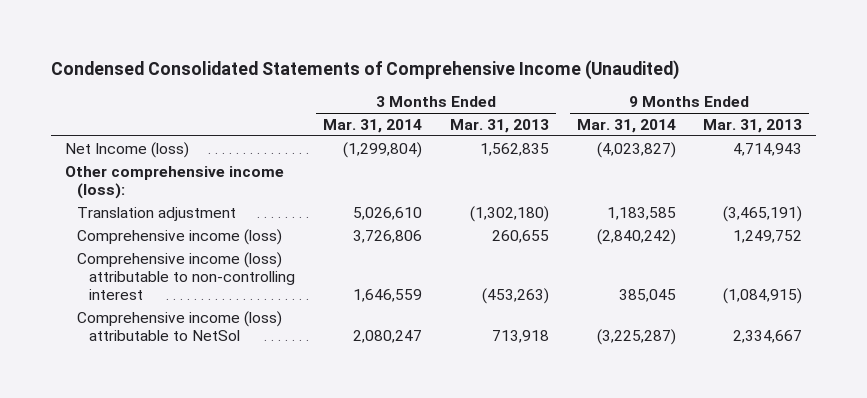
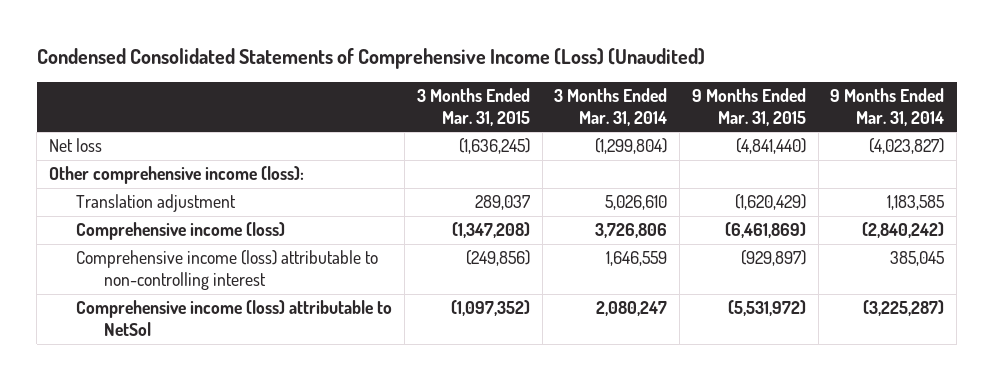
- Condensed Consolidated Statements of Comprehensive Income (Unaudited)
+ Condensed Consolidated Statements of Comprehensive Income (Loss) (Unaudited)
- | 3 Months Ended Mar. 31, 2014 | 3 Months Ended Mar. 31, 2013 | 9 Months Ended Mar. 31, 2014 | 9 Months Ended Mar. 31, 2013
+ | 3 Months Ended Mar. 31, 2015 | 3 Months Ended Mar. 31, 2014 | 9 Months Ended Mar. 31, 2015 | 9 Months Ended Mar. 31, 2014
- Net Income (loss) | (1,299,804) | 1,562,835 | (4,023,827) | 4,714,943
+ Net loss | (1,636,245) | (1,299,804) | (4,841,440) | (4,023,827)

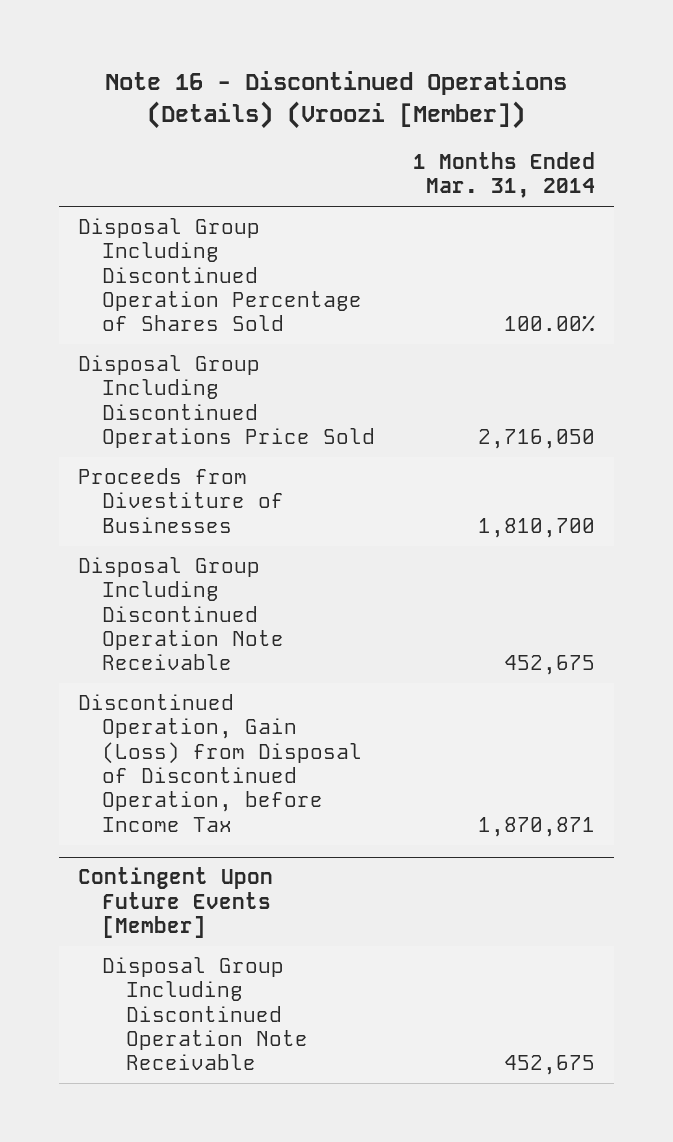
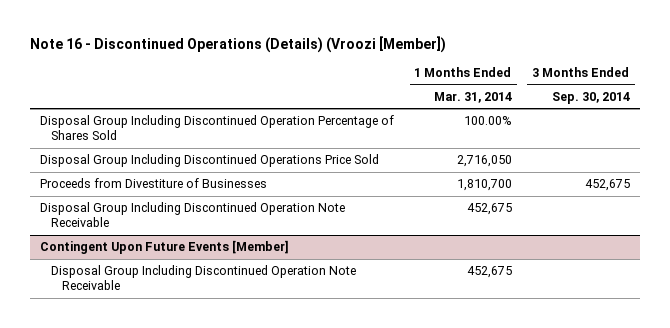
- | 1 Months Ended Mar. 31, 2014
+ | 1 Months Ended Mar. 31, 2014 | 3 Months Ended Sep. 30, 2014
- Discontinued Operation, Gain (Loss) from Disposal of Discontinued Operation, before Income Tax | 1,870,871

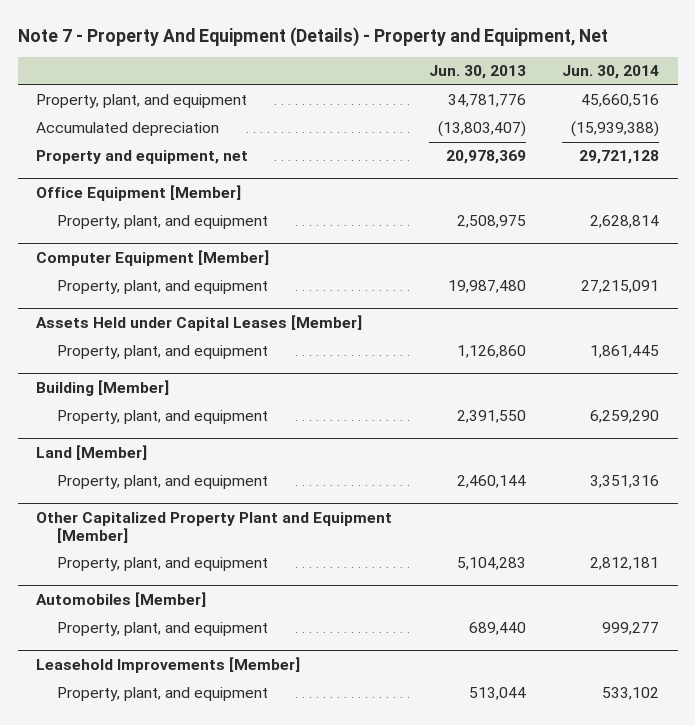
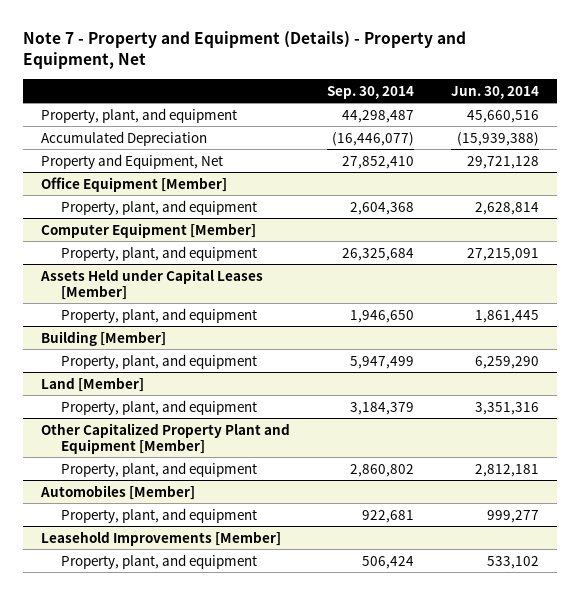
- Note 7 - Property And Equipment (Details) - Property and Equipment, Net
+ Note 7 - Property and Equipment (Details) - Property and Equipment, Net
- | Jun. 30, 2013 | Jun. 30, 2014
+ | Sep. 30, 2014 | Jun. 30, 2014
- Accumulated depreciation | (13,803,407) | (15,939,388)
- Property and equipment, net | 20,978,369 | 29,721,128
+ Accumulated Depreciation | (16,446,077) | (15,939,388)
+ Property and Equipment, Net | 27,852,410 | 29,721,128

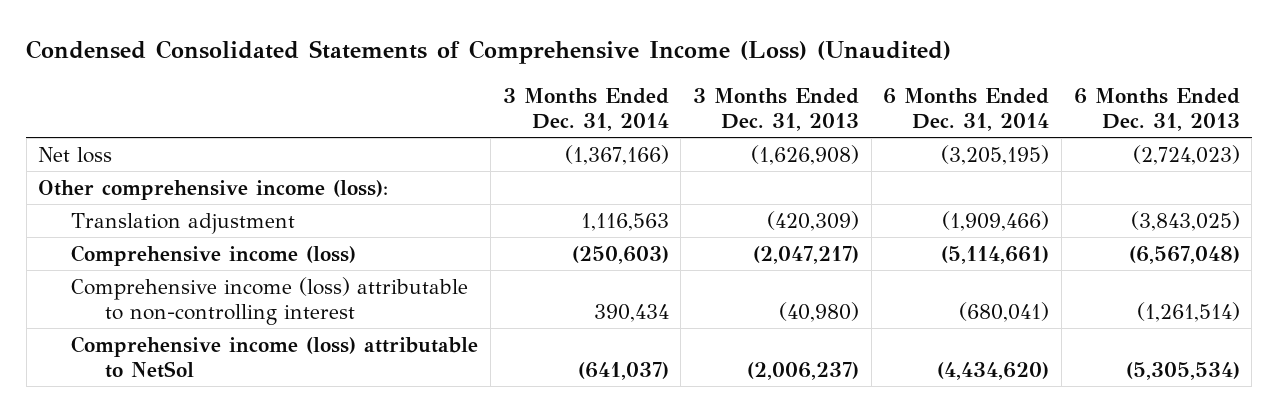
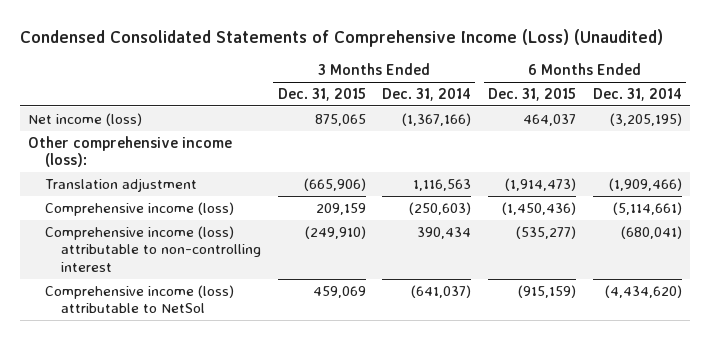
- | 3 Months Ended Dec. 31, 2014 | 3 Months Ended Dec. 31, 2013 | 6 Months Ended Dec. 31, 2014 | 6 Months Ended Dec. 31, 2013
+ | 3 Months Ended Dec. 31, 2015 | 3 Months Ended Dec. 31, 2014 | 6 Months Ended Dec. 31, 2015 | 6 Months Ended Dec. 31, 2014
- Net loss | (1,367,166) | (1,626,908) | (3,205,195) | (2,724,023)
+ Net income (loss) | 875,065 | (1,367,166) | 464,037 | (3,205,195)

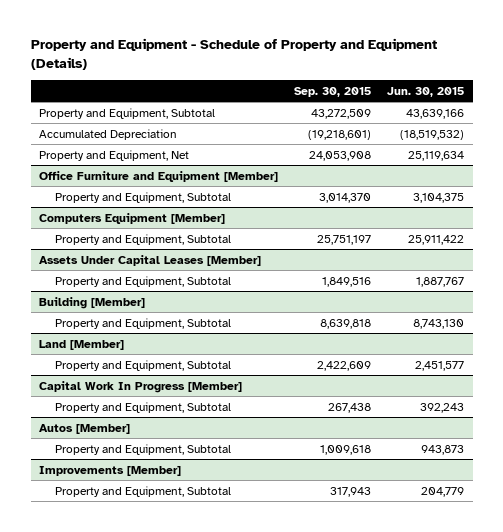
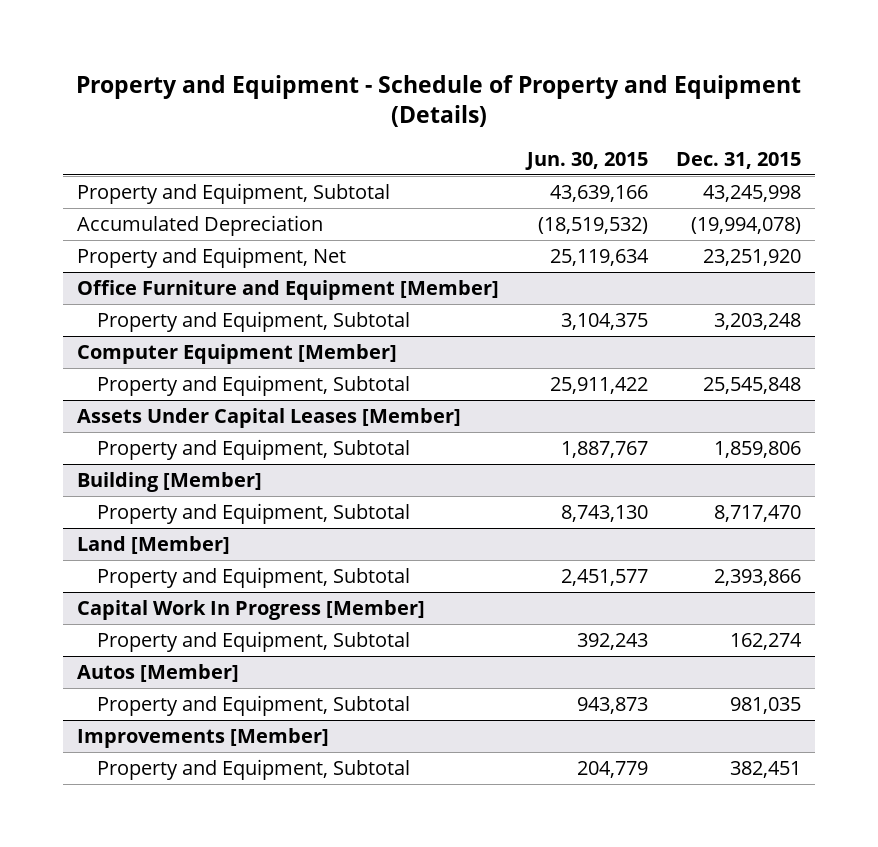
- | Sep. 30, 2015 | Jun. 30, 2015
+ | Jun. 30, 2015 | Dec. 31, 2015
- Computers Equipment [Member]
+ Computer Equipment [Member]

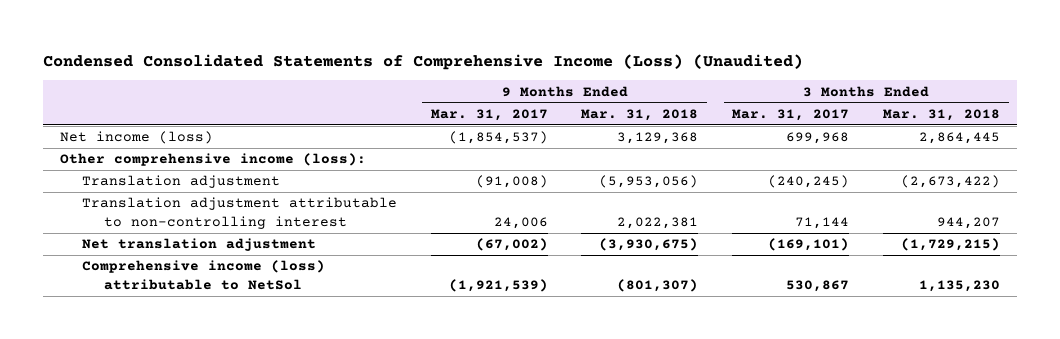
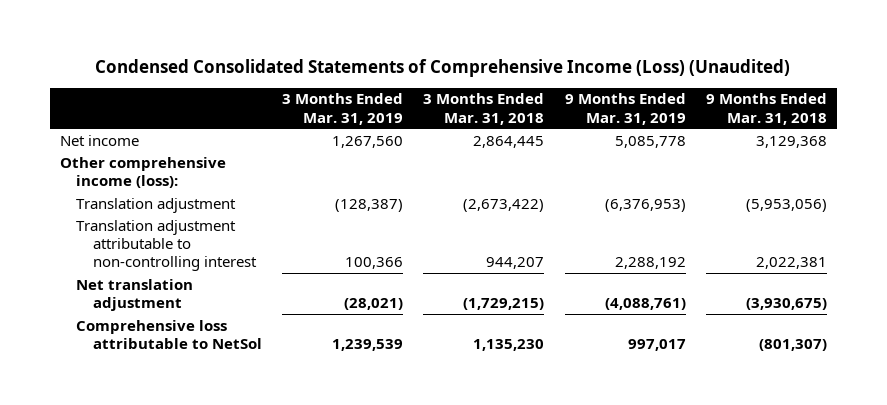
- | 9 Months Ended Mar. 31, 2017 | 9 Months Ended Mar. 31, 2018 | 3 Months Ended Mar. 31, 2017 | 3 Months Ended Mar. 31, 2018
+ | 3 Months Ended Mar. 31, 2019 | 3 Months Ended Mar. 31, 2018 | 9 Months Ended Mar. 31, 2019 | 9 Months Ended Mar. 31, 2018
- Net income (loss) | (1,854,537) | 3,129,368 | 699,968 | 2,864,445
+ Net income | 1,267,560 | 2,864,445 | 5,085,778 | 3,129,368
- Comprehensive income (loss) attributable to NetSol | (1,921,539) | (801,307) | 530,867 | 1,135,230
+ Comprehensive loss attributable to NetSol | 1,239,539 | 1,135,230 | 997,017 | (801,307)

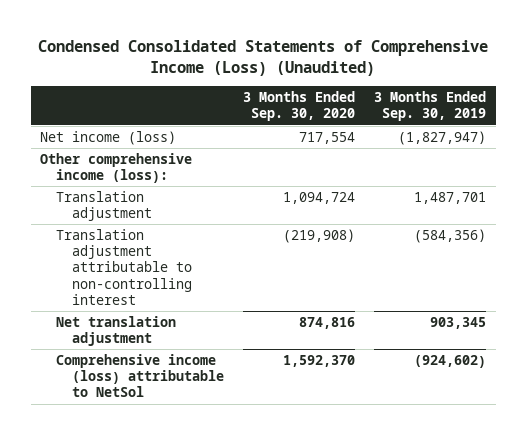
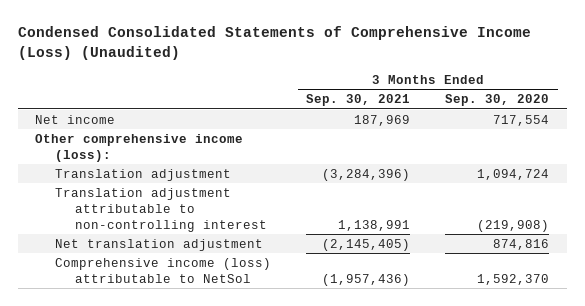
- | 3 Months Ended Sep. 30, 2020 | 3 Months Ended Sep. 30, 2019
+ | 3 Months Ended Sep. 30, 2021 | 3 Months Ended Sep. 30, 2020
- Net income (loss) | 717,554 | (1,827,947)
+ Net income | 187,969 | 717,554

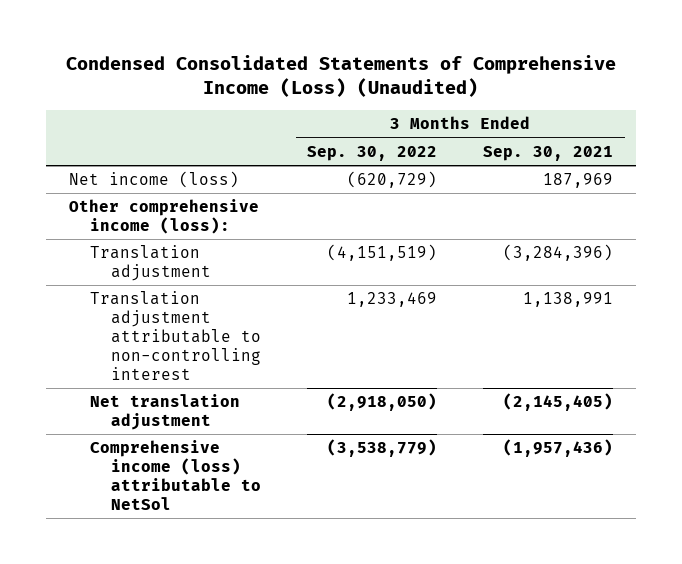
- | 3 Months Ended Sep. 30, 2021 | 3 Months Ended Sep. 30, 2020
+ | 3 Months Ended Sep. 30, 2022 | 3 Months Ended Sep. 30, 2021
- Net income | 187,969 | 717,554
+ Net income (loss) | (620,729) | 187,969

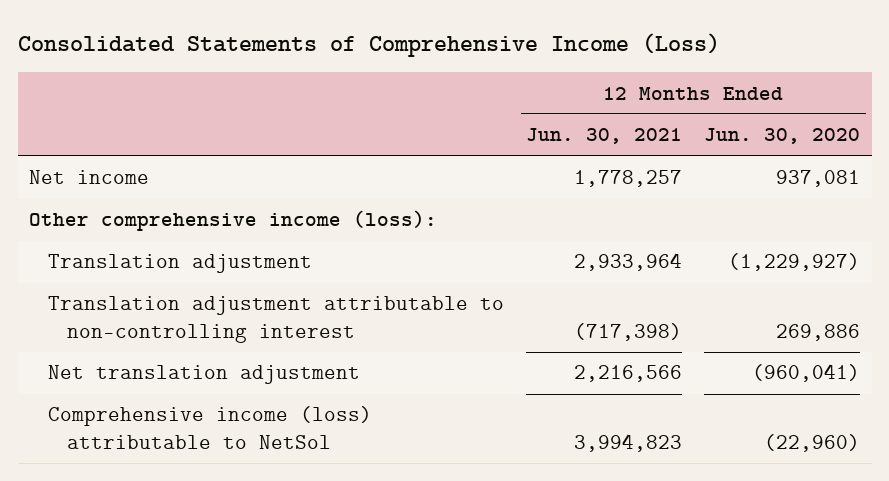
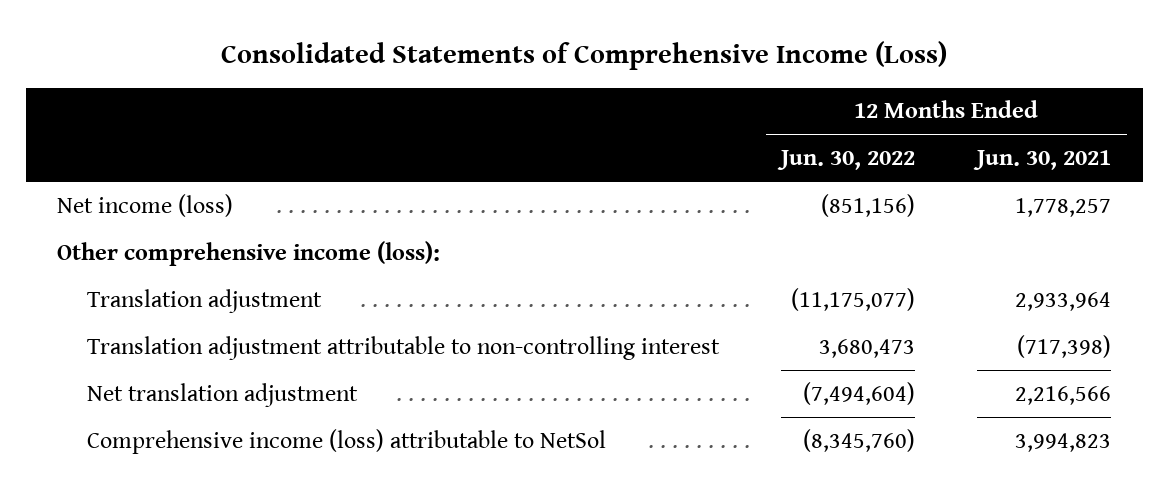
- | 12 Months Ended Jun. 30, 2021 | 12 Months Ended Jun. 30, 2020
+ | 12 Months Ended Jun. 30, 2022 | 12 Months Ended Jun. 30, 2021
- Net income | 1,778,257 | 937,081
+ Net income (loss) | (851,156) | 1,778,257

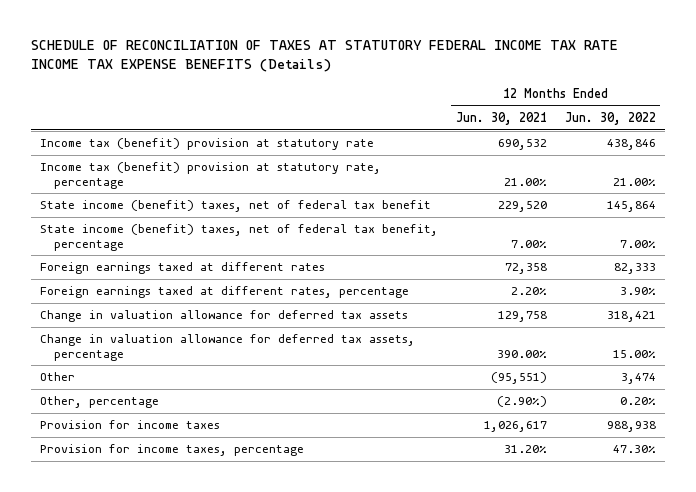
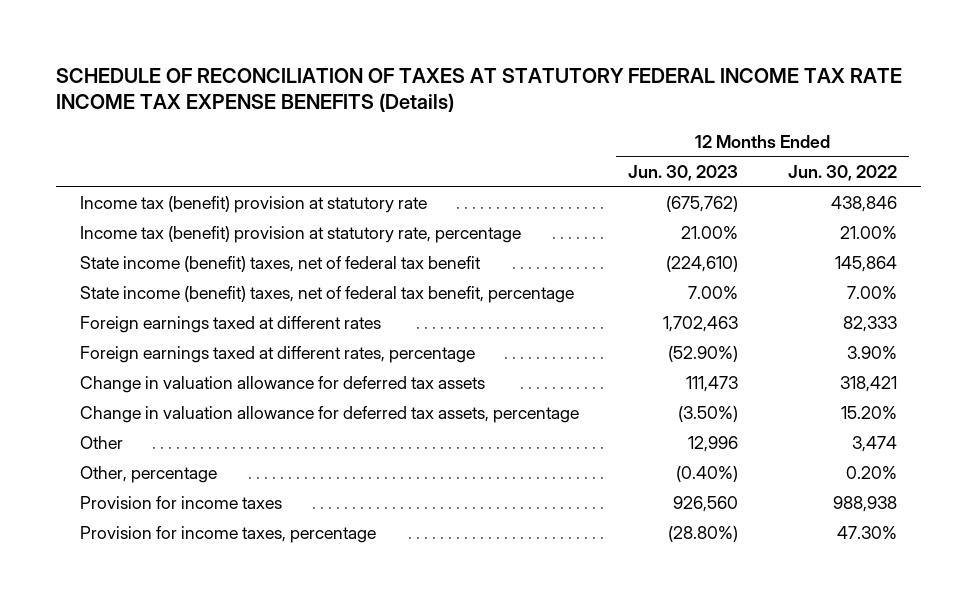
- | 12 Months Ended Jun. 30, 2021 | 12 Months Ended Jun. 30, 2022
+ | 12 Months Ended Jun. 30, 2023 | 12 Months Ended Jun. 30, 2022
- Change in valuation allowance for deferred tax assets, percentage | 390.00% | 15.00%
+ Change in valuation allowance for deferred tax assets, percentage | (3.50%) | 15.20%

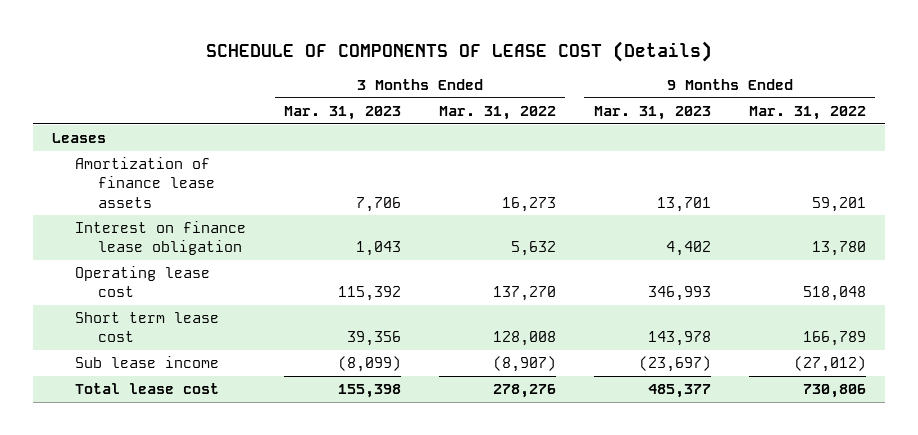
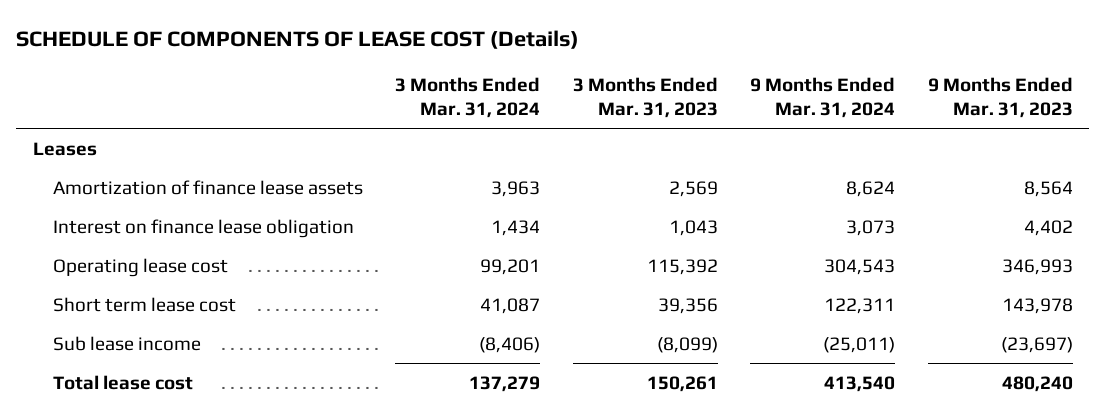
- | 3 Months Ended Mar. 31, 2023 | 3 Months Ended Mar. 31, 2022 | 9 Months Ended Mar. 31, 2023 | 9 Months Ended Mar. 31, 2022
+ | 3 Months Ended Mar. 31, 2024 | 3 Months Ended Mar. 31, 2023 | 9 Months Ended Mar. 31, 2024 | 9 Months Ended Mar. 31, 2023
- Amortization of finance lease assets | 7,706 | 16,273 | 13,701 | 59,201
+ Amortization of finance lease assets | 3,963 | 2,569 | 8,624 | 8,564
- Total lease cost | 155,398 | 278,276 | 485,377 | 730,806
+ Total lease cost | 137,279 | 150,261 | 413,540 | 480,240

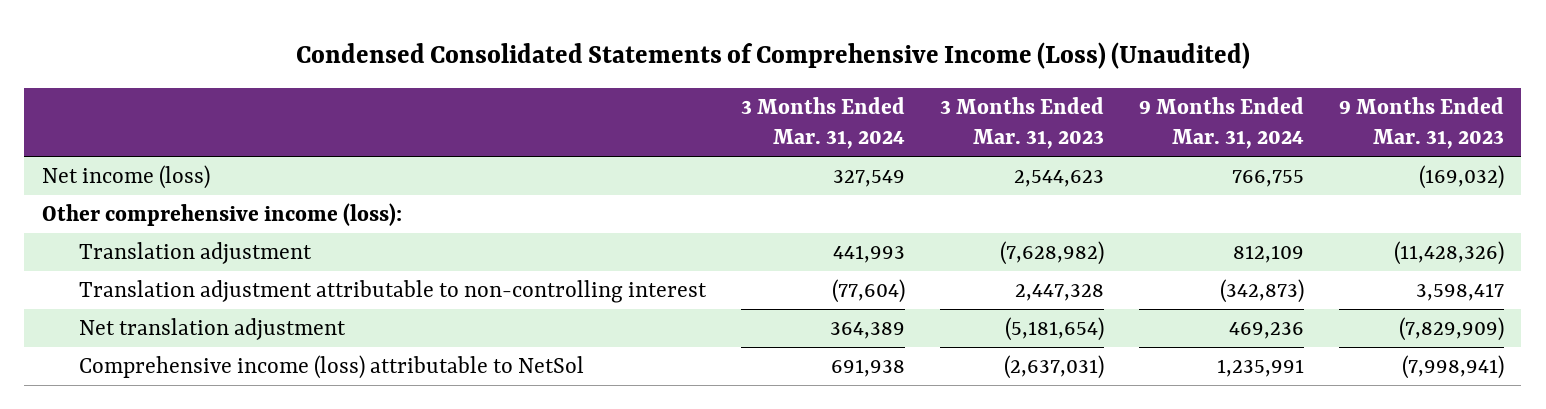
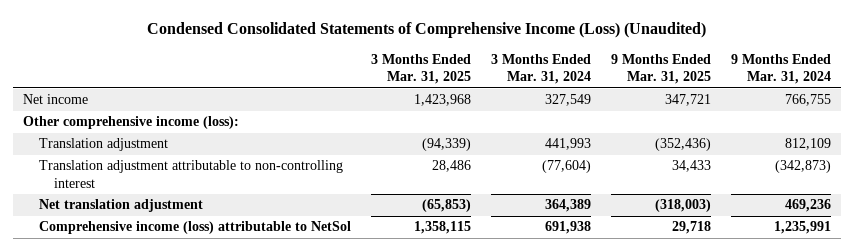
- | 3 Months Ended Mar. 31, 2024 | 3 Months Ended Mar. 31, 2023 | 9 Months Ended Mar. 31, 2024 | 9 Months Ended Mar. 31, 2023
+ | 3 Months Ended Mar. 31, 2025 | 3 Months Ended Mar. 31, 2024 | 9 Months Ended Mar. 31, 2025 | 9 Months Ended Mar. 31, 2024
- Net income (loss) | 327,549 | 2,544,623 | 766,755 | (169,032)
+ Net income | 1,423,968 | 327,549 | 347,721 | 766,755

